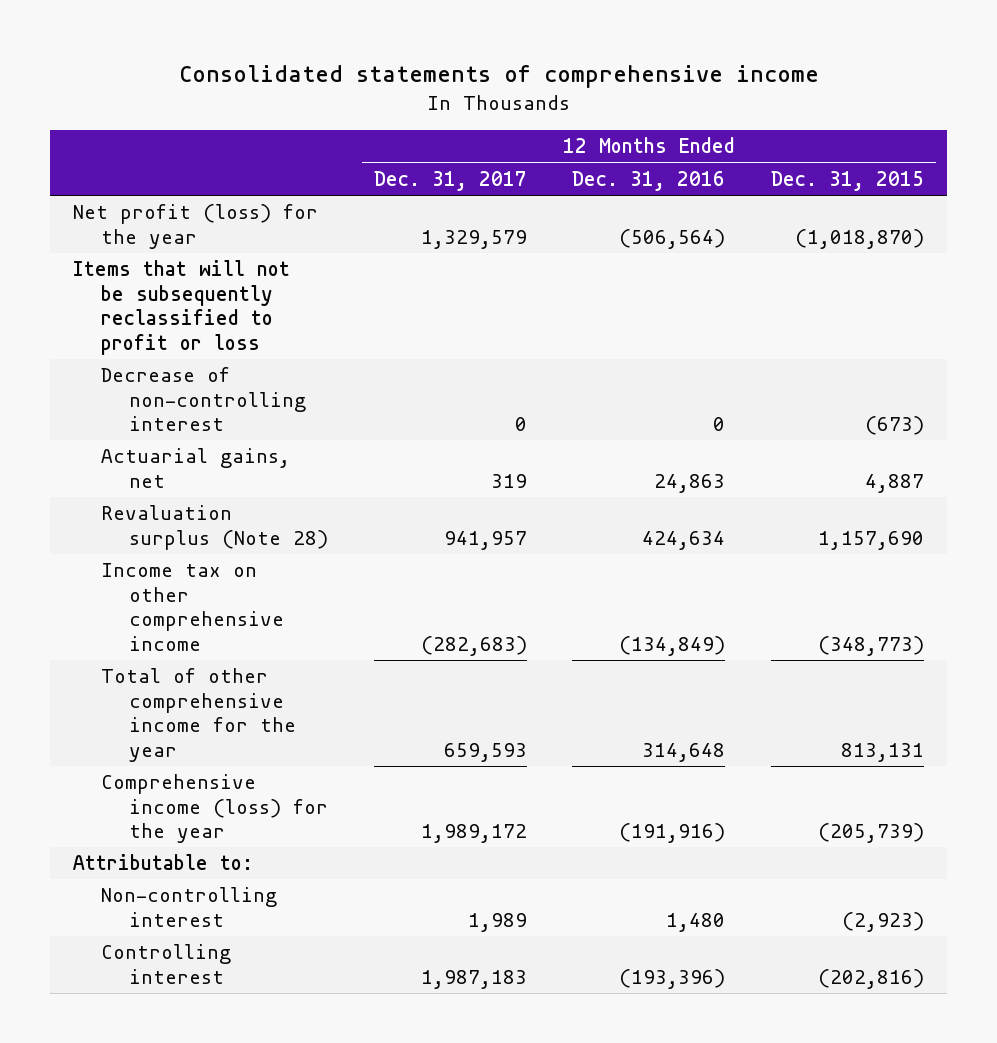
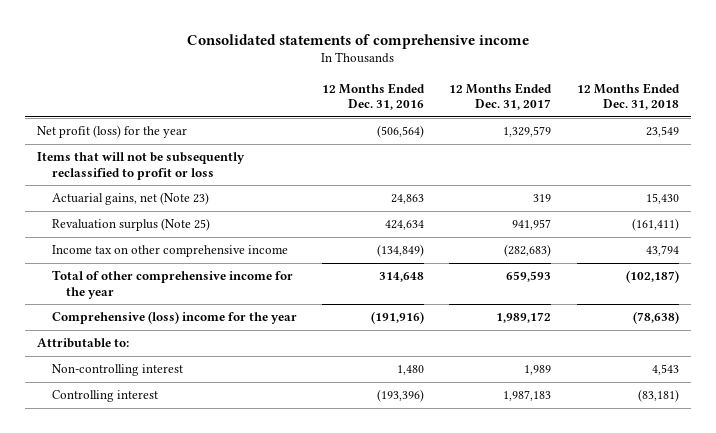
- | 12 Months Ended Dec. 31, 2017 | 12 Months Ended Dec. 31, 2016 | 12 Months Ended Dec. 31, 2015
+ | 12 Months Ended Dec. 31, 2016 | 12 Months Ended Dec. 31, 2017 | 12 Months Ended Dec. 31, 2018
- Decrease of non-controlling interest | 0 | 0 | (673)
- Actuarial gains, net | 319 | 24,863 | 4,887
- Revaluation surplus (Note 28) | 941,957 | 424,634 | 1,157,690
+ Actuarial gains, net (Note 23) | 24,863 | 319 | 15,430
+ Revaluation surplus (Note 25) | 424,634 | 941,957 | (161,411)
- Comprehensive income (loss) for the year | 1,989,172 | (191,916) | (205,739)
+ Comprehensive (loss) income for the year | (191,916) | 1,989,172 | (78,638)

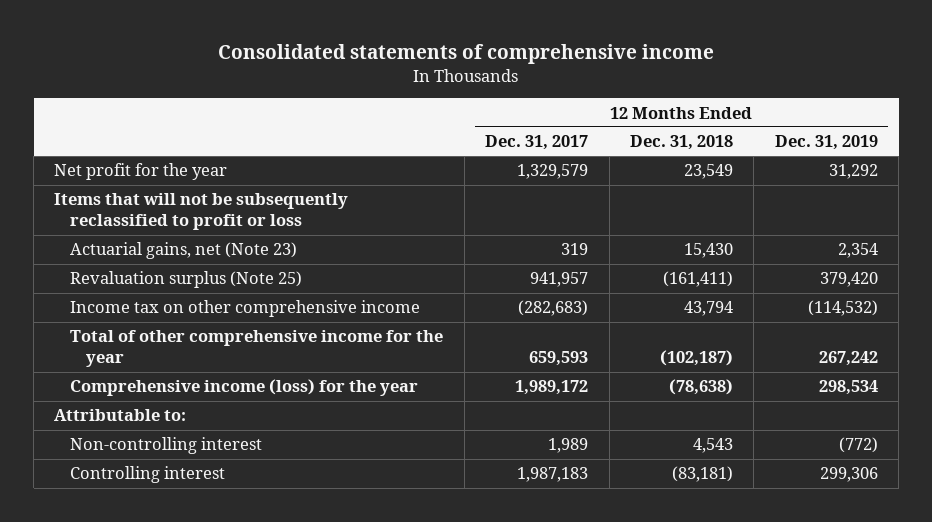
- | 12 Months Ended Dec. 31, 2016 | 12 Months Ended Dec. 31, 2017 | 12 Months Ended Dec. 31, 2018
+ | 12 Months Ended Dec. 31, 2017 | 12 Months Ended Dec. 31, 2018 | 12 Months Ended Dec. 31, 2019
- Net profit (loss) for the year | (506,564) | 1,329,579 | 23,549
+ Net profit for the year | 1,329,579 | 23,549 | 31,292
- Comprehensive (loss) income for the year | (191,916) | 1,989,172 | (78,638)
+ Comprehensive income (loss) for the year | 1,989,172 | (78,638) | 298,534

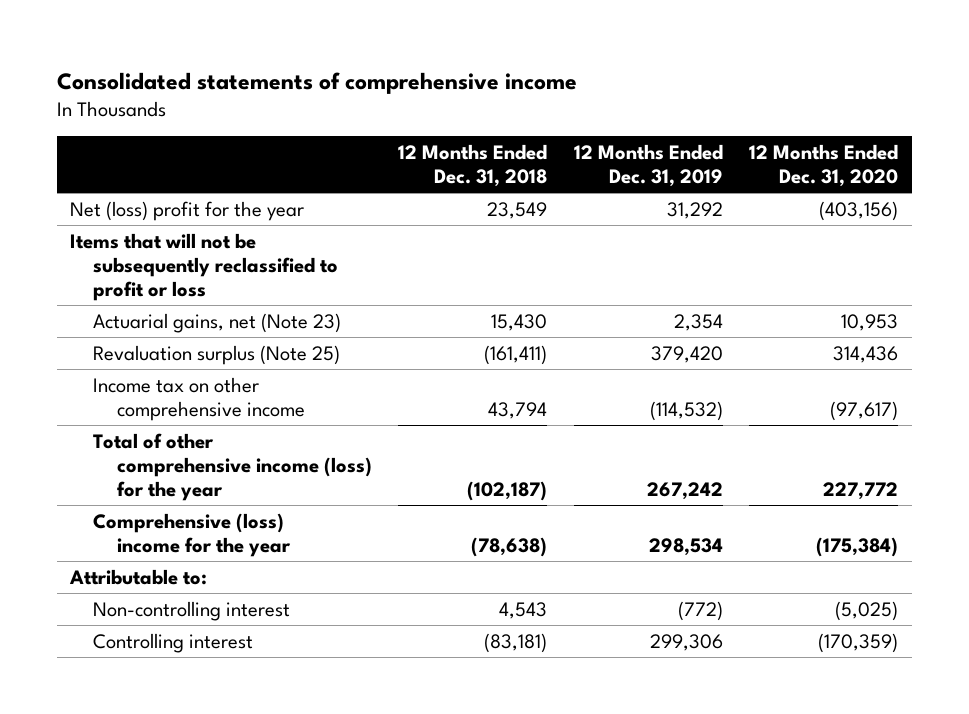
- | 12 Months Ended Dec. 31, 2017 | 12 Months Ended Dec. 31, 2018 | 12 Months Ended Dec. 31, 2019
+ | 12 Months Ended Dec. 31, 2018 | 12 Months Ended Dec. 31, 2019 | 12 Months Ended Dec. 31, 2020
- Net profit for the year | 1,329,579 | 23,549 | 31,292
+ Net (loss) profit for the year | 23,549 | 31,292 | (403,156)
- Total of other comprehensive income for the year | 659,593 | (102,187) | 267,242
- Comprehensive income (loss) for the year | 1,989,172 | (78,638) | 298,534
+ Total of other comprehensive income (loss) for the year | (102,187) | 267,242 | 227,772
+ Comprehensive (loss) income for the year | (78,638) | 298,534 | (175,384)

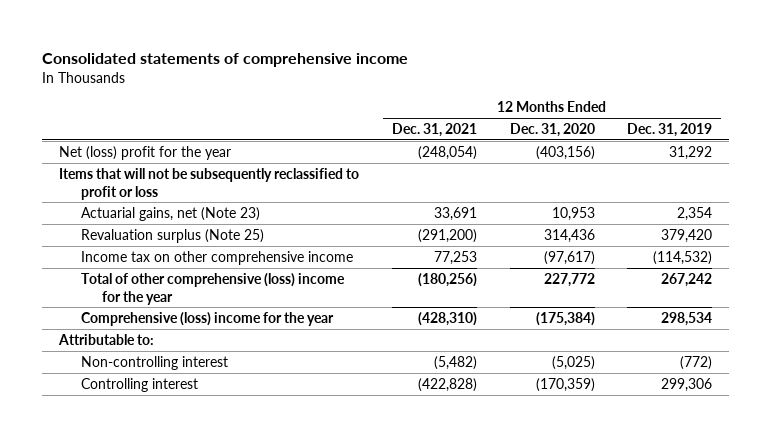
- | 12 Months Ended Dec. 31, 2018 | 12 Months Ended Dec. 31, 2019 | 12 Months Ended Dec. 31, 2020
+ | 12 Months Ended Dec. 31, 2021 | 12 Months Ended Dec. 31, 2020 | 12 Months Ended Dec. 31, 2019
- Total of other comprehensive income (loss) for the year | (102,187) | 267,242 | 227,772
+ Total of other comprehensive (loss) income for the year | (180,256) | 227,772 | 267,242

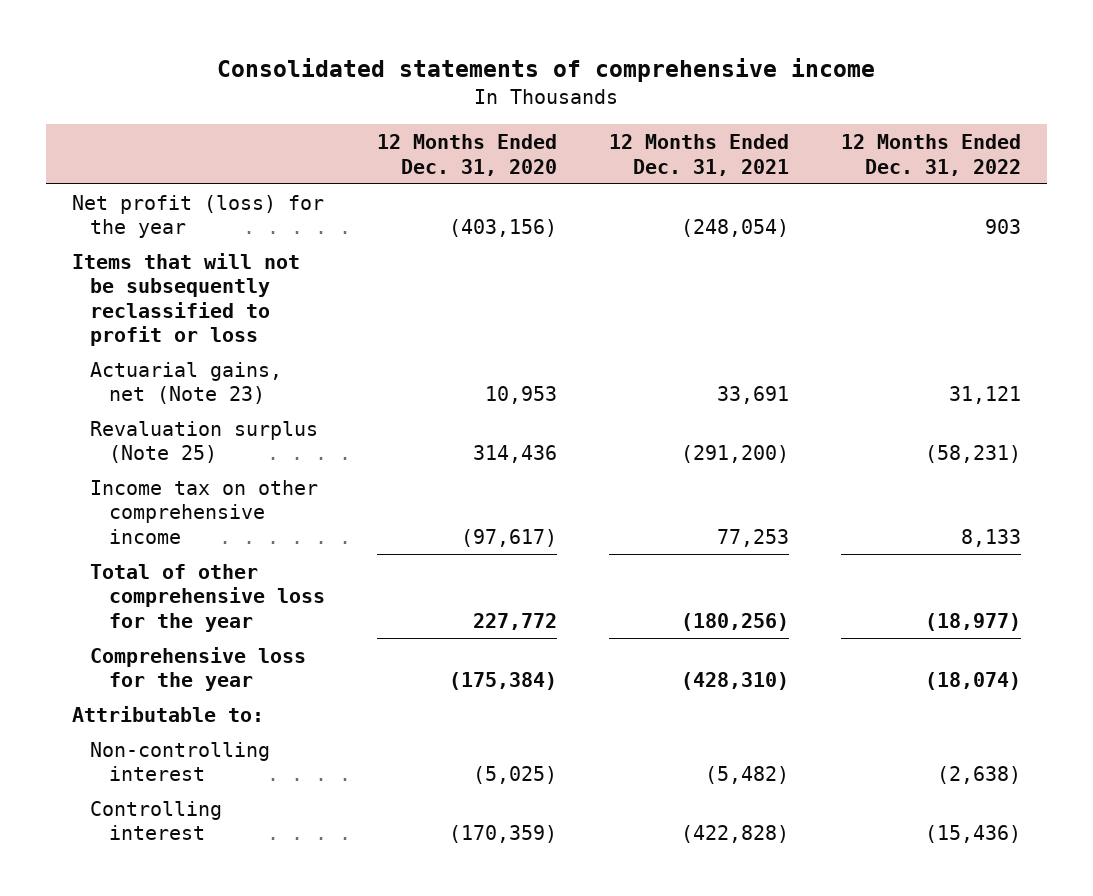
- | 12 Months Ended Dec. 31, 2021 | 12 Months Ended Dec. 31, 2020 | 12 Months Ended Dec. 31, 2019
+ | 12 Months Ended Dec. 31, 2020 | 12 Months Ended Dec. 31, 2021 | 12 Months Ended Dec. 31, 2022
- Net (loss) profit for the year | (248,054) | (403,156) | 31,292
+ Net profit (loss) for the year | (403,156) | (248,054) | 903
- Total of other comprehensive (loss) income for the year | (180,256) | 227,772 | 267,242
- Comprehensive (loss) income for the year | (428,310) | (175,384) | 298,534
+ Total of other comprehensive loss for the year | 227,772 | (180,256) | (18,977)
+ Comprehensive loss for the year | (175,384) | (428,310) | (18,074)

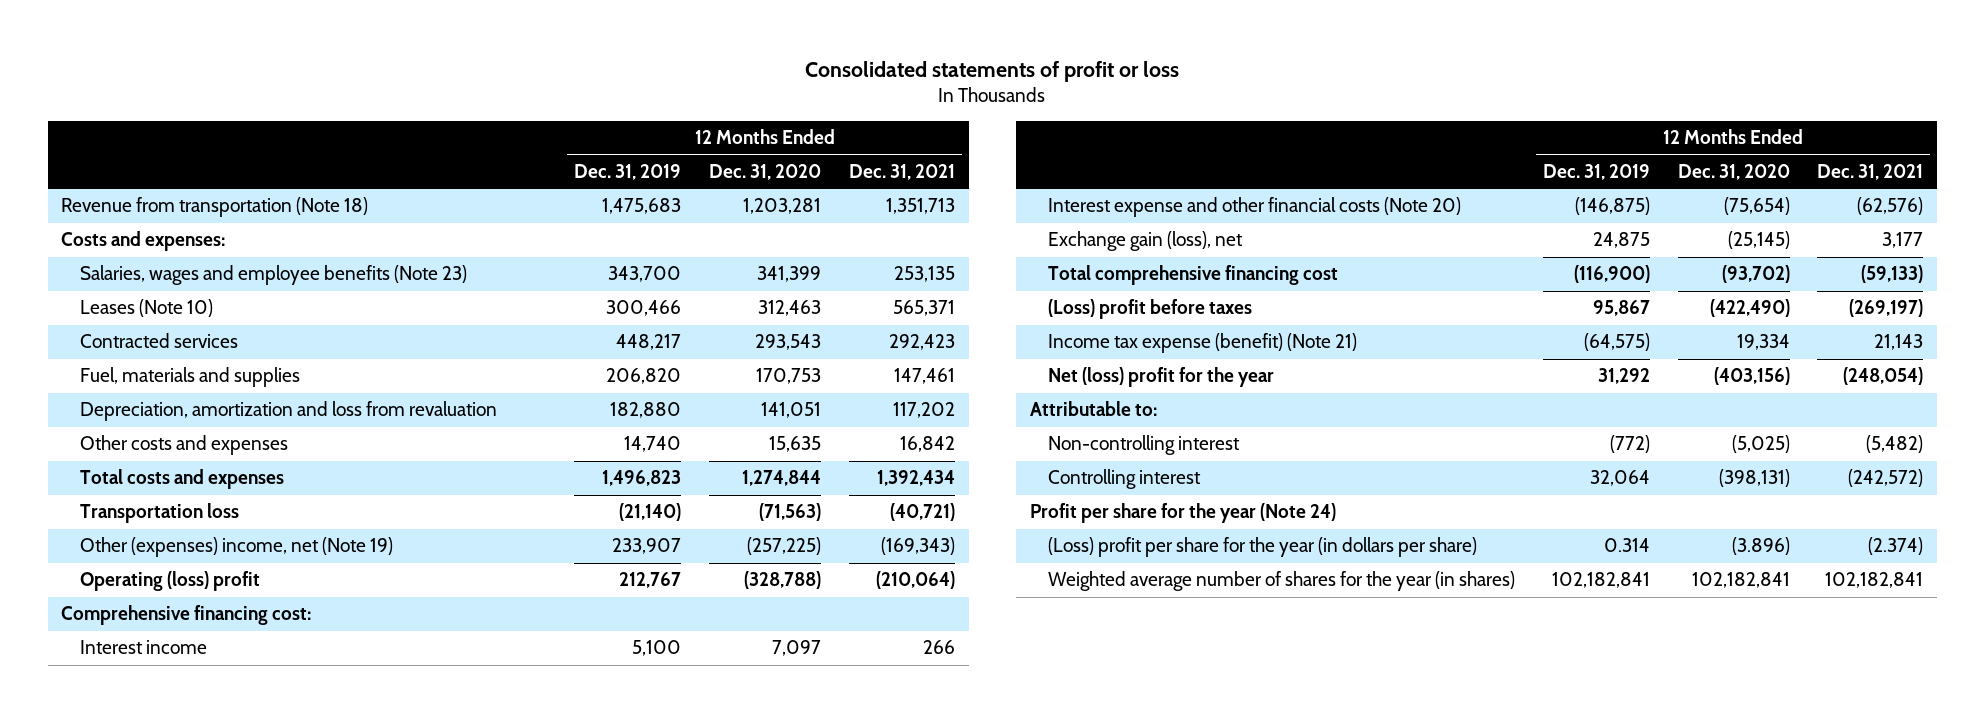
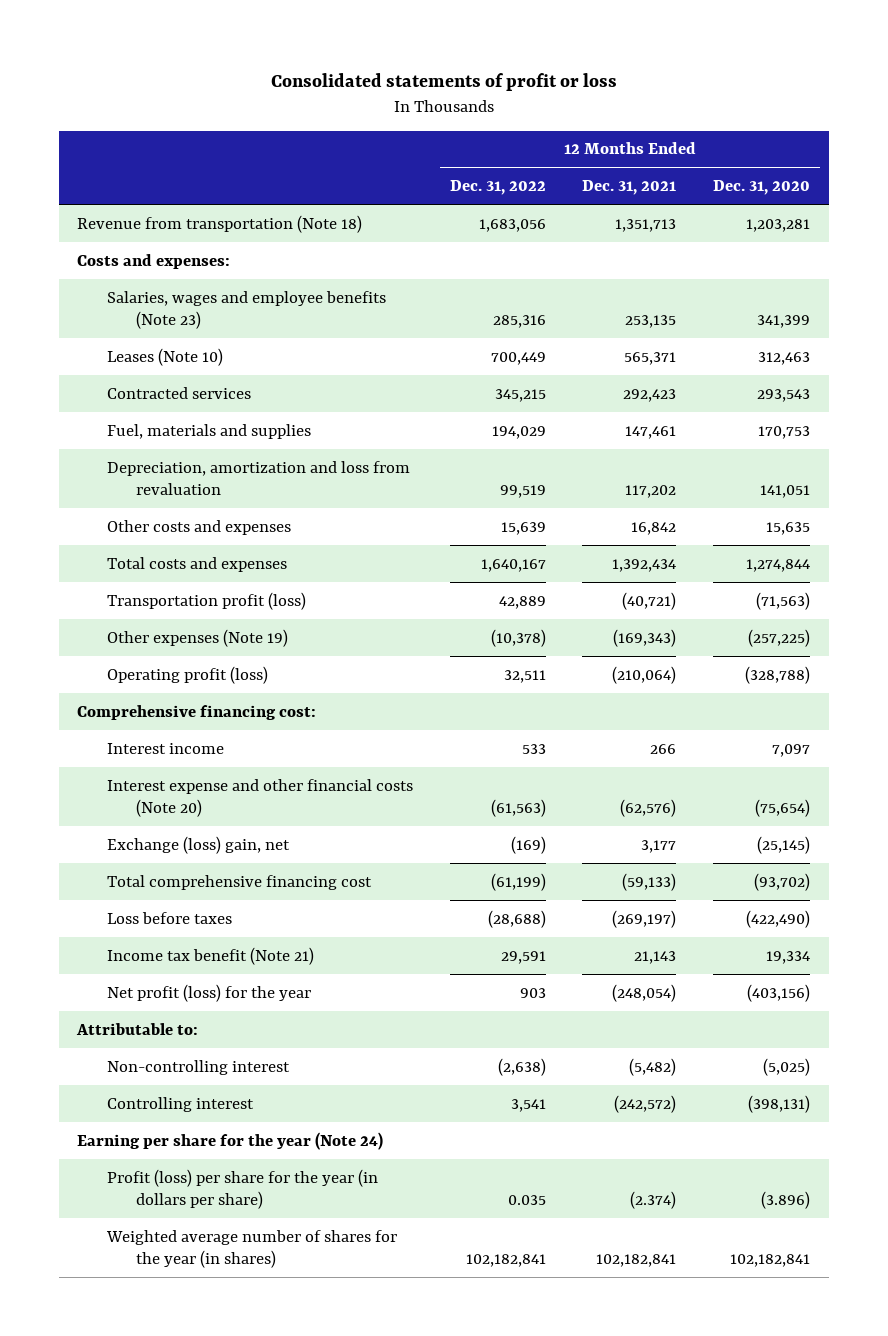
- | 12 Months Ended Dec. 31, 2019 | 12 Months Ended Dec. 31, 2020 | 12 Months Ended Dec. 31, 2021
+ | 12 Months Ended Dec. 31, 2022 | 12 Months Ended Dec. 31, 2021 | 12 Months Ended Dec. 31, 2020
- Transportation loss | (21,140) | (71,563) | (40,721)
- Other (expenses) income, net (Note 19) | 233,907 | (257,225) | (169,343)
- Operating (loss) profit | 212,767 | (328,788) | (210,064)
+ Transportation profit (loss) | 42,889 | (40,721) | (71,563)
+ Other expenses (Note 19) | (10,378) | (169,343) | (257,225)
+ Operating profit (loss) | 32,511 | (210,064) | (328,788)
- Exchange gain (loss), net | 24,875 | (25,145) | 3,177
+ Exchange (loss) gain, net | (169) | 3,177 | (25,145)
- (Loss) profit before taxes | 95,867 | (422,490) | (269,197)
- Income tax expense (benefit) (Note 21) | (64,575) | 19,334 | 21,143
- Net (loss) profit for the year | 31,292 | (403,156) | (248,054)
+ Loss before taxes | (28,688) | (269,197) | (422,490)
+ Income tax benefit (Note 21) | 29,591 | 21,143 | 19,334
+ Net profit (loss) for the year | 903 | (248,054) | (403,156)
- Profit per share for the year (Note 24)
- (Loss) profit per share for the year (in dollars per share) | 0.314 | (3.896) | (2.374)
+ Earning per share for the year (Note 24)
+ Profit (loss) per share for the year (in dollars per share) | 0.035 | (2.374) | (3.896)

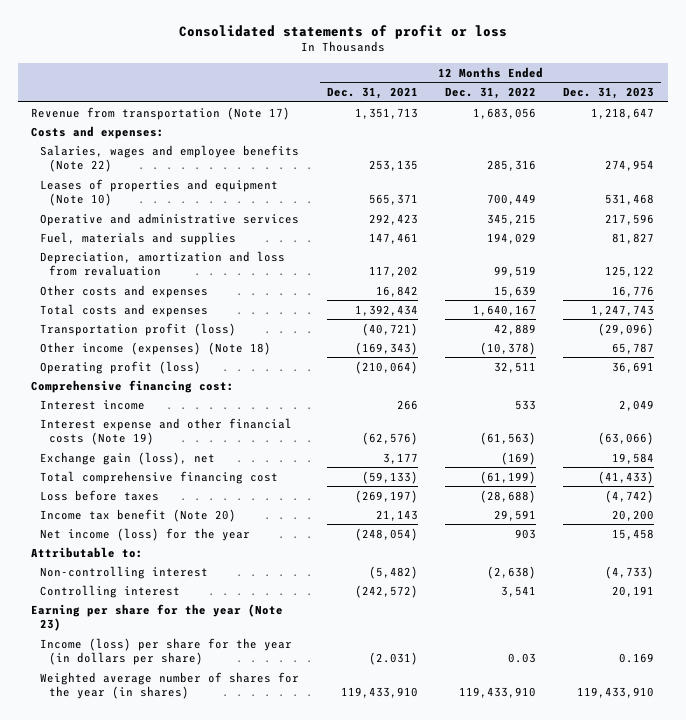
- | 12 Months Ended Dec. 31, 2022 | 12 Months Ended Dec. 31, 2021 | 12 Months Ended Dec. 31, 2020
+ | 12 Months Ended Dec. 31, 2021 | 12 Months Ended Dec. 31, 2022 | 12 Months Ended Dec. 31, 2023
- Revenue from transportation (Note 18) | 1,683,056 | 1,351,713 | 1,203,281
+ Revenue from transportation (Note 17) | 1,351,713 | 1,683,056 | 1,218,647
- Salaries, wages and employee benefits (Note 23) | 285,316 | 253,135 | 341,399
- Leases (Note 10) | 700,449 | 565,371 | 312,463
- Contracted services | 345,215 | 292,423 | 293,543
+ Salaries, wages and employee benefits (Note 22) | 253,135 | 285,316 | 274,954
+ Leases of properties and equipment (Note 10) | 565,371 | 700,449 | 531,468
+ Operative and administrative services | 292,423 | 345,215 | 217,596
- Other expenses (Note 19) | (10,378) | (169,343) | (257,225)
+ Other income (expenses) (Note 18) | (169,343) | (10,378) | 65,787
- Interest expense and other financial costs (Note 20) | (61,563) | (62,576) | (75,654)
- Exchange (loss) gain, net | (169) | 3,177 | (25,145)
+ Interest expense and other financial costs (Note 19) | (62,576) | (61,563) | (63,066)
+ Exchange gain (loss), net | 3,177 | (169) | 19,584
- Income tax benefit (Note 21) | 29,591 | 21,143 | 19,334
- Net profit (loss) for the year | 903 | (248,054) | (403,156)
+ Income tax benefit (Note 20) | 21,143 | 29,591 | 20,200
+ Net income (loss) for the year | (248,054) | 903 | 15,458
- Earning per share for the year (Note 24)
- Profit (loss) per share for the year (in dollars per share) | 0.035 | (2.374) | (3.896)
- Weighted average number of shares for the year (in shares) | 102,182,841 | 102,182,841 | 102,182,841
+ Earning per share for the year (Note 23)
+ Income (loss) per share for the year (in dollars per share) | (2.031) | 0.03 | 0.169
+ Weighted average number of shares for the year (in shares) | 119,433,910 | 119,433,910 | 119,433,910

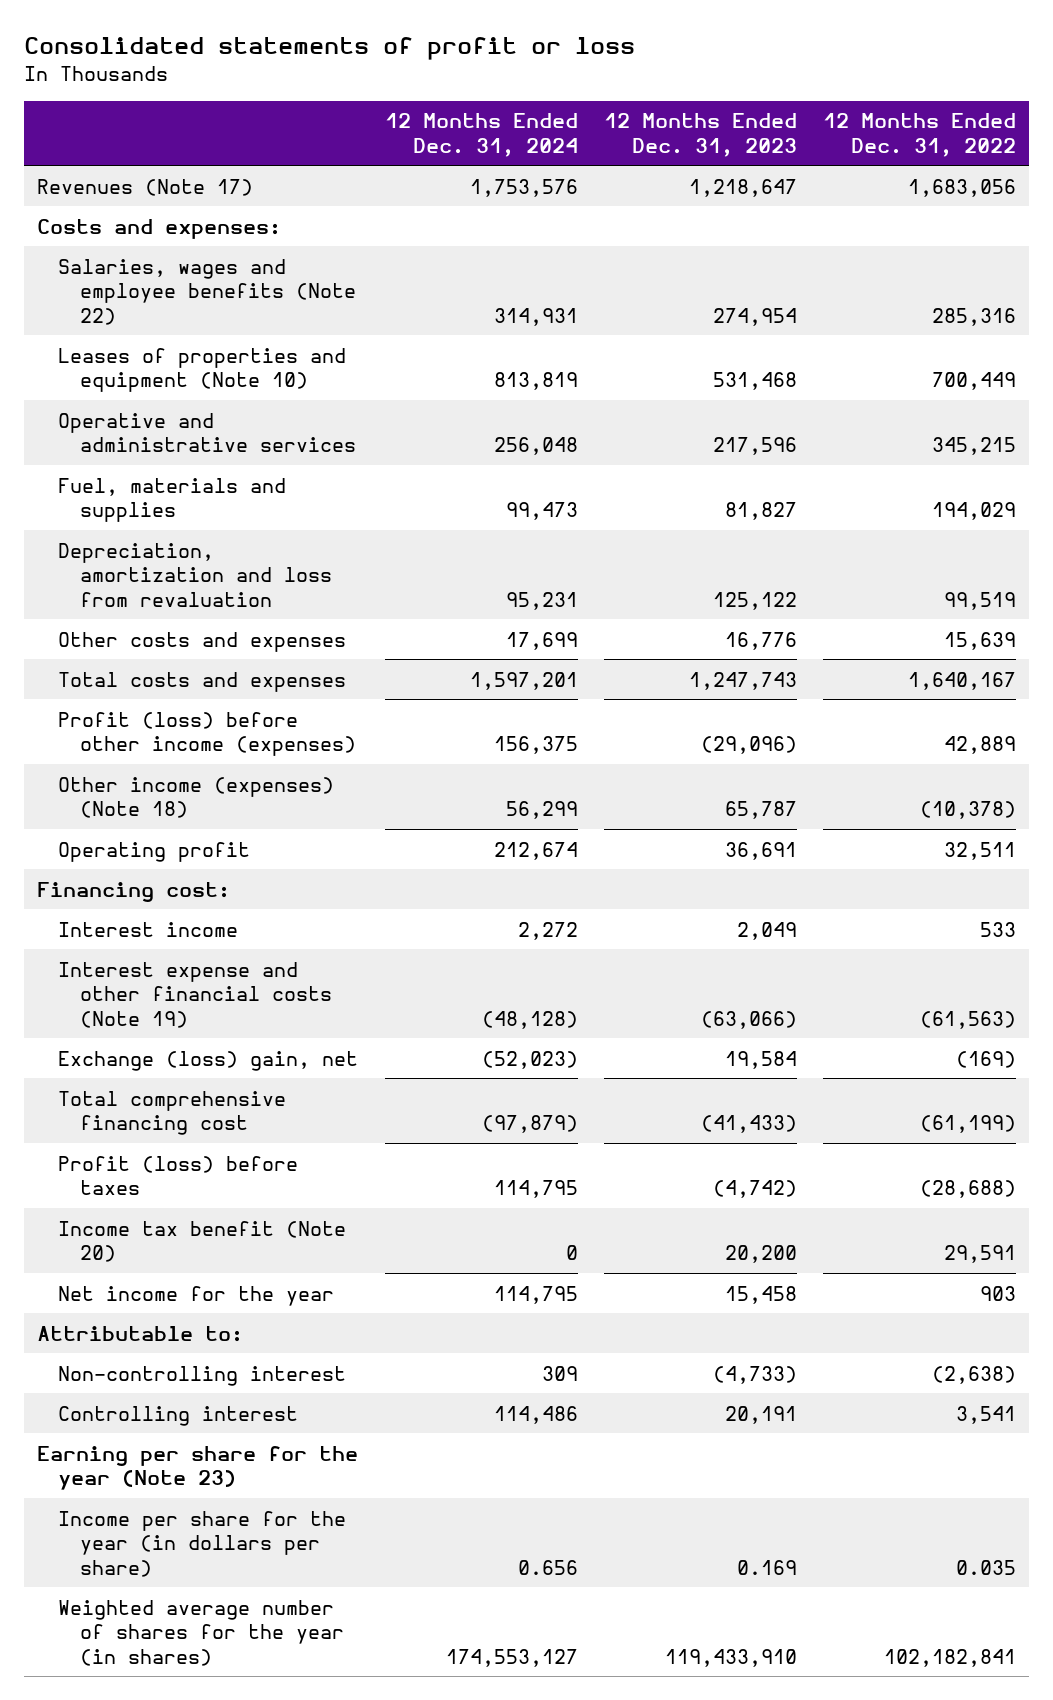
- | 12 Months Ended Dec. 31, 2021 | 12 Months Ended Dec. 31, 2022 | 12 Months Ended Dec. 31, 2023
+ | 12 Months Ended Dec. 31, 2024 | 12 Months Ended Dec. 31, 2023 | 12 Months Ended Dec. 31, 2022
- Revenue from transportation (Note 17) | 1,351,713 | 1,683,056 | 1,218,647
+ Revenues (Note 17) | 1,753,576 | 1,218,647 | 1,683,056
- Transportation profit (loss) | (40,721) | 42,889 | (29,096)
+ Profit (loss) before other income (expenses) | 156,375 | (29,096) | 42,889
- Operating profit (loss) | (210,064) | 32,511 | 36,691
- Comprehensive financing cost:
+ Operating profit | 212,674 | 36,691 | 32,511
+ Financing cost:
- Exchange gain (loss), net | 3,177 | (169) | 19,584
+ Exchange (loss) gain, net | (52,023) | 19,584 | (169)
- Loss before taxes | (269,197) | (28,688) | (4,742)
+ Profit (loss) before taxes | 114,795 | (4,742) | (28,688)
- Net income (loss) for the year | (248,054) | 903 | 15,458
+ Net income for the year | 114,795 | 15,458 | 903
- Income (loss) per share for the year (in dollars per share) | (2.031) | 0.03 | 0.169
- Weighted average number of shares for the year (in shares) | 119,433,910 | 119,433,910 | 119,433,910
+ Income per share for the year (in dollars per share) | 0.656 | 0.169 | 0.035
+ Weighted average number of shares for the year (in shares) | 174,553,127 | 119,433,910 | 102,182,841

